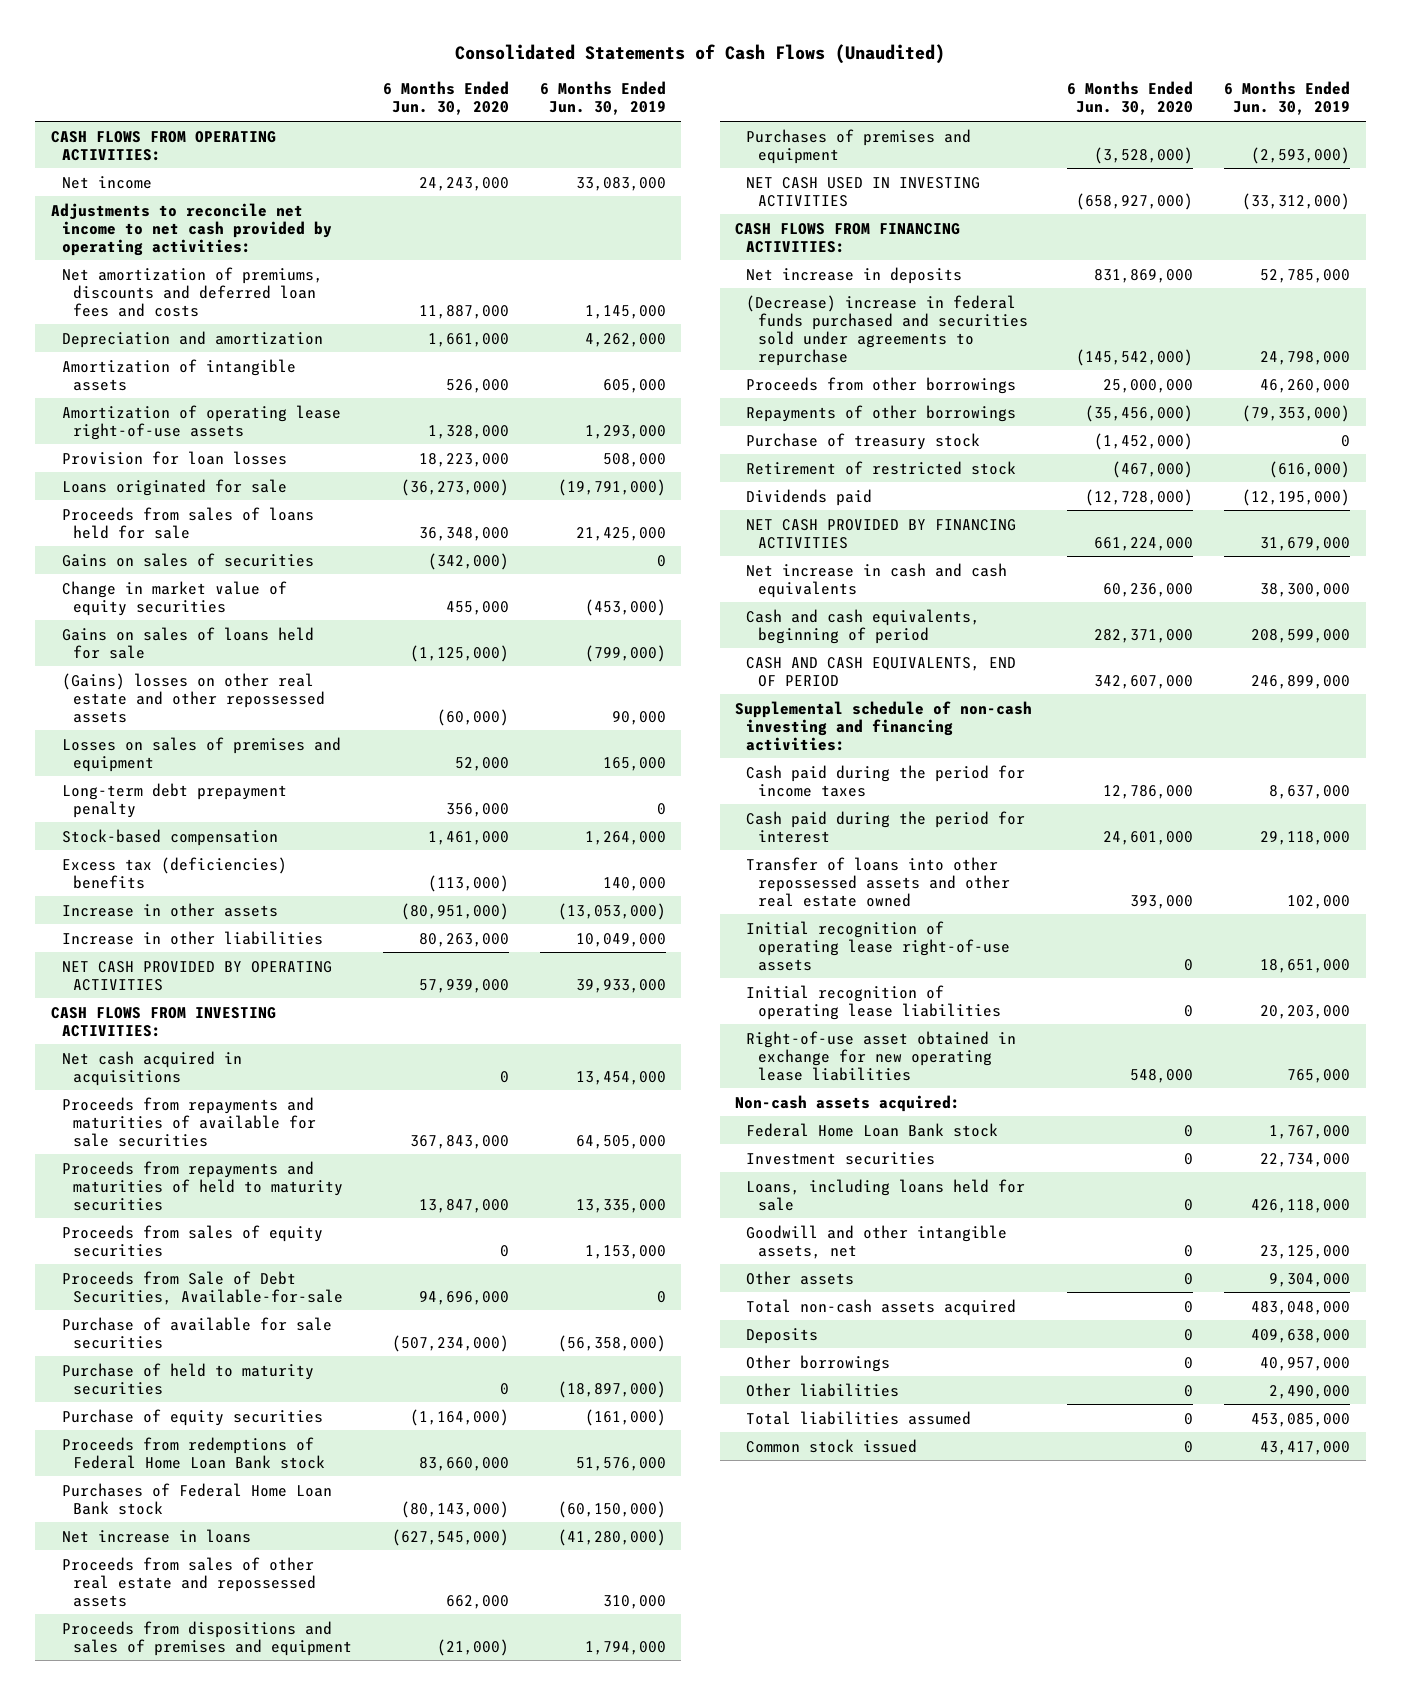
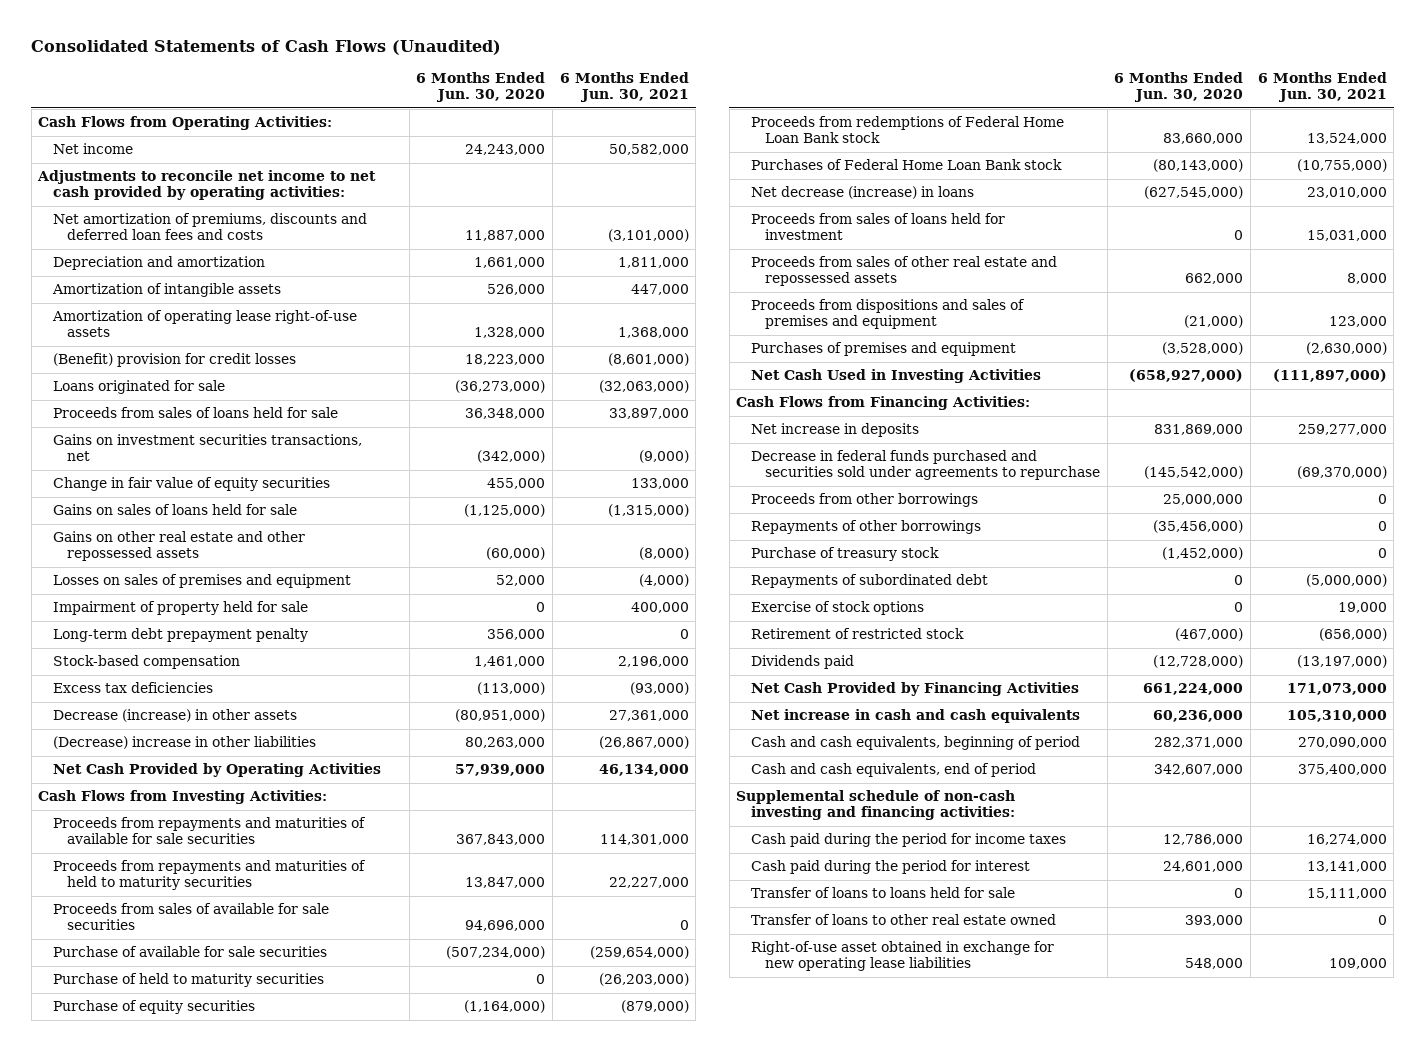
- | 6 Months Ended Jun. 30, 2020 | 6 Months Ended Jun. 30, 2019
+ | 6 Months Ended Jun. 30, 2020 | 6 Months Ended Jun. 30, 2021
- CASH FLOWS FROM OPERATING ACTIVITIES:
+ Cash Flows from Operating Activities:
- Provision for loan losses | 18,223,000 | 508,000
+ (Benefit) provision for credit losses | 18,223,000 | (8,601,000)
- Gains on sales of securities | (342,000) | 0
- Change in market value of equity securities | 455,000 | (453,000)
+ Gains on investment securities transactions, net | (342,000) | (9,000)
+ Change in fair value of equity securities | 455,000 | 133,000
- (Gains) losses on other real estate and other repossessed assets | (60,000) | 90,000
+ Gains on other real estate and other repossessed assets | (60,000) | (8,000)
+ Impairment of property held for sale | 0 | 400,000
- Excess tax (deficiencies) benefits | (113,000) | 140,000
- Increase in other assets | (80,951,000) | (13,053,000)
- Increase in other liabilities | 80,263,000 | 10,049,000
- NET CASH PROVIDED BY OPERATING ACTIVITIES | 57,939,000 | 39,933,000
- CASH FLOWS FROM INVESTING ACTIVITIES:
- Net cash acquired in acquisitions | 0 | 13,454,000
+ Excess tax deficiencies | (113,000) | (93,000)
+ Decrease (increase) in other assets | (80,951,000) | 27,361,000
+ (Decrease) increase in other liabilities | 80,263,000 | (26,867,000)
+ Net Cash Provided by Operating Activities | 57,939,000 | 46,134,000
+ Cash Flows from Investing Activities:
- Proceeds from sales of equity securities | 0 | 1,153,000
- Proceeds from Sale of Debt Securities, Available-for-sale | 94,696,000 | 0
+ Proceeds from sales of available for sale securities | 94,696,000 | 0
- Net increase in loans | (627,545,000) | (41,280,000)
+ Net decrease (increase) in loans | (627,545,000) | 23,010,000
+ Proceeds from sales of loans held for investment | 0 | 15,031,000
- NET CASH USED IN INVESTING ACTIVITIES | (658,927,000) | (33,312,000)
- CASH FLOWS FROM FINANCING ACTIVITIES:
+ Net Cash Used in Investing Activities | (658,927,000) | (111,897,000)
+ Cash Flows from Financing Activities:
- (Decrease) increase in federal funds purchased and securities sold under agreements to repurchase | (145,542,000) | 24,798,000
+ Decrease in federal funds purchased and securities sold under agreements to repurchase | (145,542,000) | (69,370,000)
+ Repayments of subordinated debt | 0 | (5,000,000)
+ Exercise of stock options | 0 | 19,000
- NET CASH PROVIDED BY FINANCING ACTIVITIES | 661,224,000 | 31,679,000
+ Net Cash Provided by Financing Activities | 661,224,000 | 171,073,000
- CASH AND CASH EQUIVALENTS, END OF PERIOD | 342,607,000 | 246,899,000
+ Cash and cash equivalents, end of period | 342,607,000 | 375,400,000
- Transfer of loans into other repossessed assets and other real estate owned | 393,000 | 102,000
- Initial recognition of operating lease right-of-use assets | 0 | 18,651,000
- Initial recognition of operating lease liabilities | 0 | 20,203,000
+ Transfer of loans to loans held for sale | 0 | 15,111,000
+ Transfer of loans to other real estate owned | 393,000 | 0
- Non-cash assets acquired:
- Federal Home Loan Bank stock | 0 | 1,767,000
- Investment securities | 0 | 22,734,000
- Loans, including loans held for sale | 0 | 426,118,000
- Goodwill and other intangible assets, net | 0 | 23,125,000
- Other assets | 0 | 9,304,000
- Total non-cash assets acquired | 0 | 483,048,000
- Deposits | 0 | 409,638,000
- Other borrowings | 0 | 40,957,000
- Other liabilities | 0 | 2,490,000
- Total liabilities assumed | 0 | 453,085,000
- Common stock issued | 0 | 43,417,000

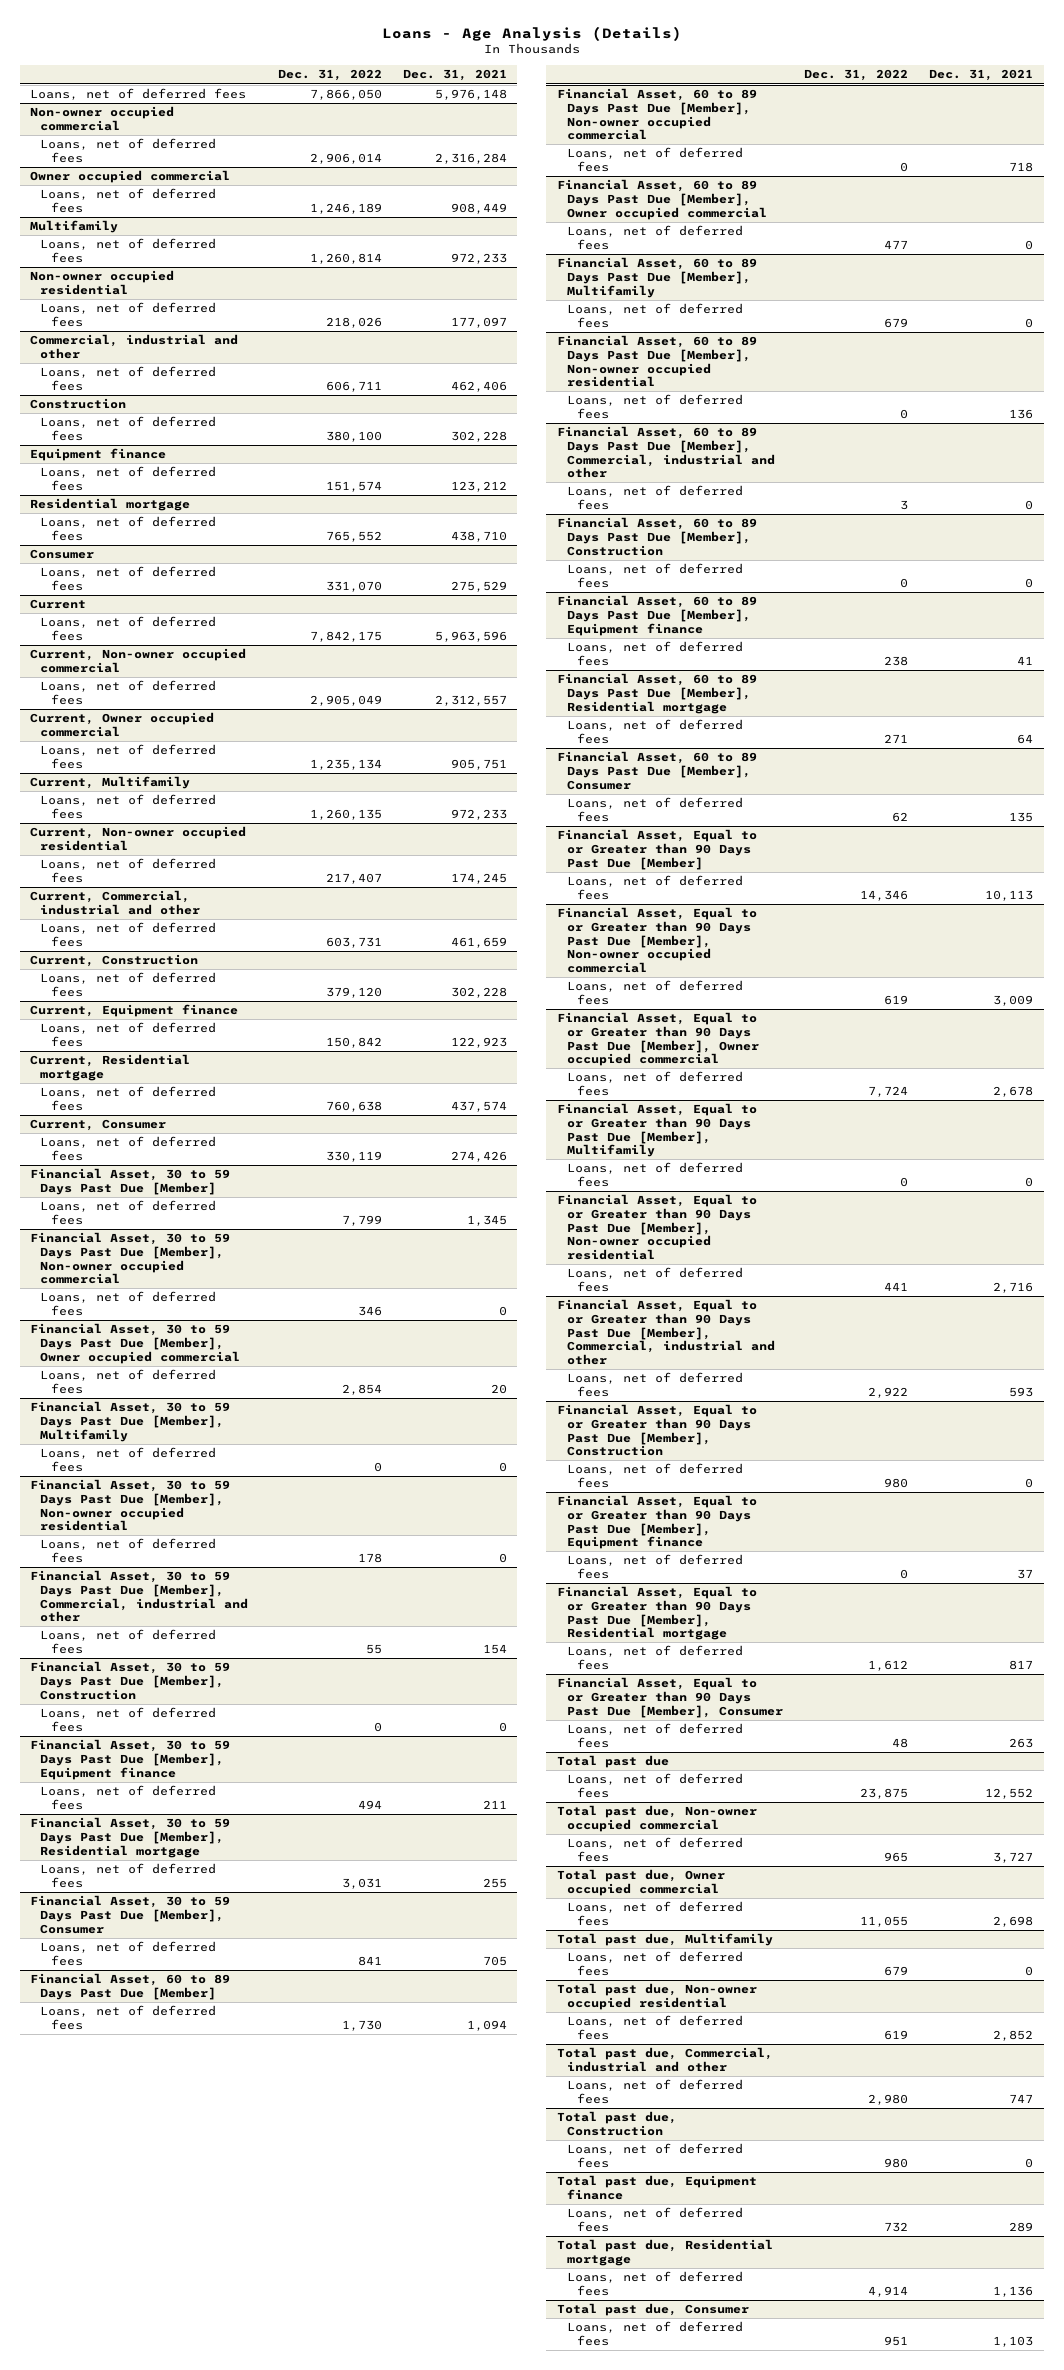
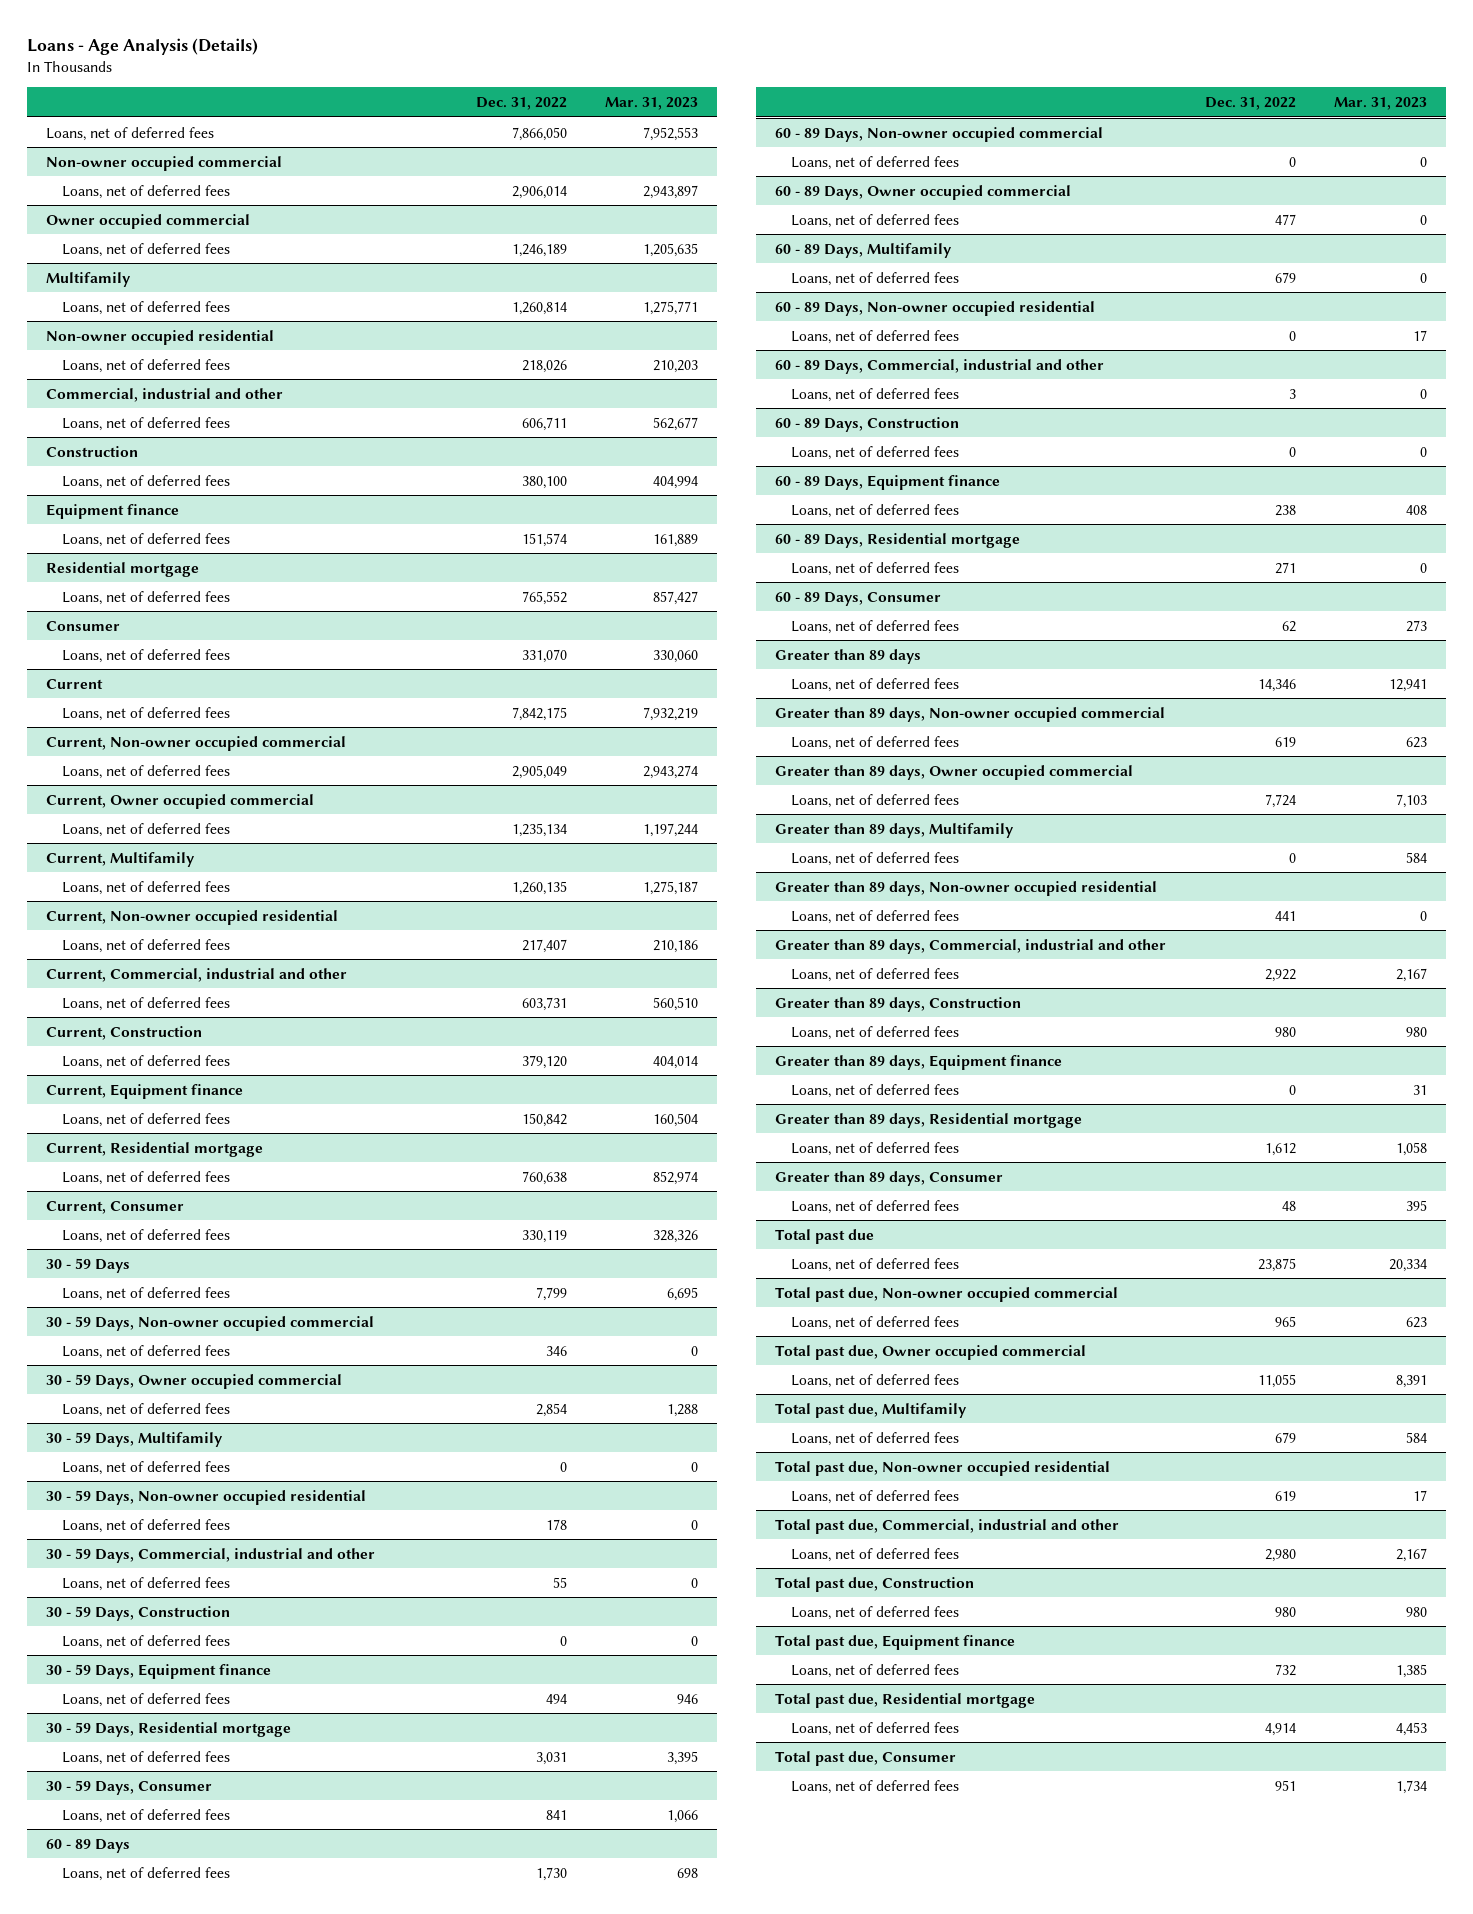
- | Dec. 31, 2022 | Dec. 31, 2021
+ | Dec. 31, 2022 | Mar. 31, 2023
- Financial Asset, 30 to 59 Days Past Due [Member]
+ 30 - 59 Days
- Financial Asset, 30 to 59 Days Past Due [Member], Non-owner occupied commercial
+ 30 - 59 Days, Non-owner occupied commercial
- Financial Asset, 30 to 59 Days Past Due [Member], Owner occupied commercial
+ 30 - 59 Days, Owner occupied commercial
- Financial Asset, 30 to 59 Days Past Due [Member], Multifamily
+ 30 - 59 Days, Multifamily
- Financial Asset, 30 to 59 Days Past Due [Member], Non-owner occupied residential
+ 30 - 59 Days, Non-owner occupied residential
- Financial Asset, 30 to 59 Days Past Due [Member], Commercial, industrial and other
+ 30 - 59 Days, Commercial, industrial and other
- Financial Asset, 30 to 59 Days Past Due [Member], Construction
+ 30 - 59 Days, Construction
- Financial Asset, 30 to 59 Days Past Due [Member], Equipment finance
+ 30 - 59 Days, Equipment finance
- Financial Asset, 30 to 59 Days Past Due [Member], Residential mortgage
+ 30 - 59 Days, Residential mortgage
- Financial Asset, 30 to 59 Days Past Due [Member], Consumer
+ 30 - 59 Days, Consumer
- Financial Asset, 60 to 89 Days Past Due [Member]
+ 60 - 89 Days
- Financial Asset, 60 to 89 Days Past Due [Member], Non-owner occupied commercial
+ 60 - 89 Days, Non-owner occupied commercial
- Financial Asset, 60 to 89 Days Past Due [Member], Owner occupied commercial
+ 60 - 89 Days, Owner occupied commercial
- Financial Asset, 60 to 89 Days Past Due [Member], Multifamily
+ 60 - 89 Days, Multifamily
- Financial Asset, 60 to 89 Days Past Due [Member], Non-owner occupied residential
+ 60 - 89 Days, Non-owner occupied residential
- Financial Asset, 60 to 89 Days Past Due [Member], Commercial, industrial and other
+ 60 - 89 Days, Commercial, industrial and other
- Financial Asset, 60 to 89 Days Past Due [Member], Construction
+ 60 - 89 Days, Construction
- Financial Asset, 60 to 89 Days Past Due [Member], Equipment finance
+ 60 - 89 Days, Equipment finance
- Financial Asset, 60 to 89 Days Past Due [Member], Residential mortgage
+ 60 - 89 Days, Residential mortgage
- Financial Asset, 60 to 89 Days Past Due [Member], Consumer
+ 60 - 89 Days, Consumer
- Financial Asset, Equal to or Greater than 90 Days Past Due [Member]
+ Greater than 89 days
- Financial Asset, Equal to or Greater than 90 Days Past Due [Member], Non-owner occupied commercial
+ Greater than 89 days, Non-owner occupied commercial
- Financial Asset, Equal to or Greater than 90 Days Past Due [Member], Owner occupied commercial
+ Greater than 89 days, Owner occupied commercial
- Financial Asset, Equal to or Greater than 90 Days Past Due [Member], Multifamily
+ Greater than 89 days, Multifamily
- Financial Asset, Equal to or Greater than 90 Days Past Due [Member], Non-owner occupied residential
+ Greater than 89 days, Non-owner occupied residential
- Financial Asset, Equal to or Greater than 90 Days Past Due [Member], Commercial, industrial and other
+ Greater than 89 days, Commercial, industrial and other
- Financial Asset, Equal to or Greater than 90 Days Past Due [Member], Construction
+ Greater than 89 days, Construction
- Financial Asset, Equal to or Greater than 90 Days Past Due [Member], Equipment finance
+ Greater than 89 days, Equipment finance
- Financial Asset, Equal to or Greater than 90 Days Past Due [Member], Residential mortgage
+ Greater than 89 days, Residential mortgage
- Financial Asset, Equal to or Greater than 90 Days Past Due [Member], Consumer
+ Greater than 89 days, Consumer

